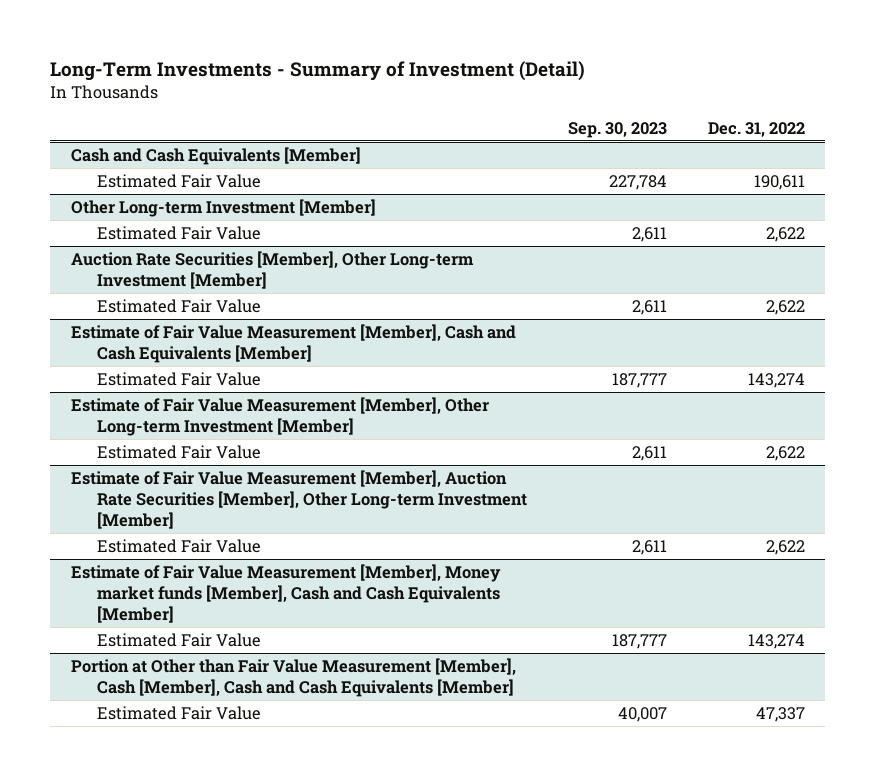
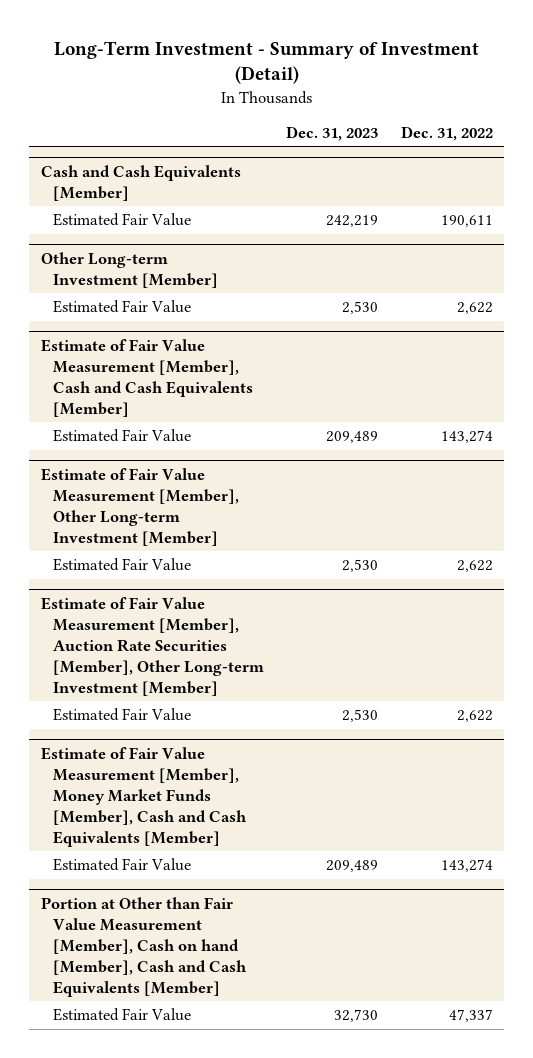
- Long-Term Investments - Summary of Investment (Detail)
+ Long-Term Investment - Summary of Investment (Detail)
- | Sep. 30, 2023 | Dec. 31, 2022
+ | Dec. 31, 2023 | Dec. 31, 2022
- Auction Rate Securities [Member], Other Long-term Investment [Member]
- Estimated Fair Value | 2,611 | 2,622
- Estimate of Fair Value Measurement [Member], Money market funds [Member], Cash and Cash Equivalents [Member]
+ Estimate of Fair Value Measurement [Member], Money Market Funds [Member], Cash and Cash Equivalents [Member]
- Portion at Other than Fair Value Measurement [Member], Cash [Member], Cash and Cash Equivalents [Member]
+ Portion at Other than Fair Value Measurement [Member], Cash on hand [Member], Cash and Cash Equivalents [Member]

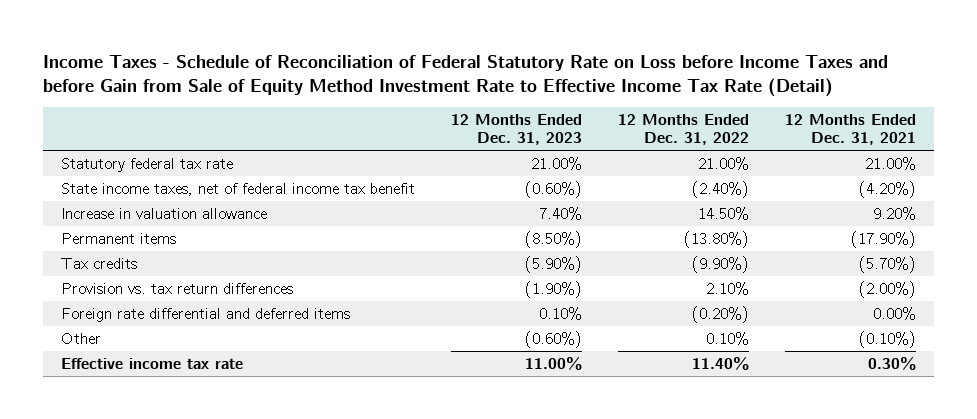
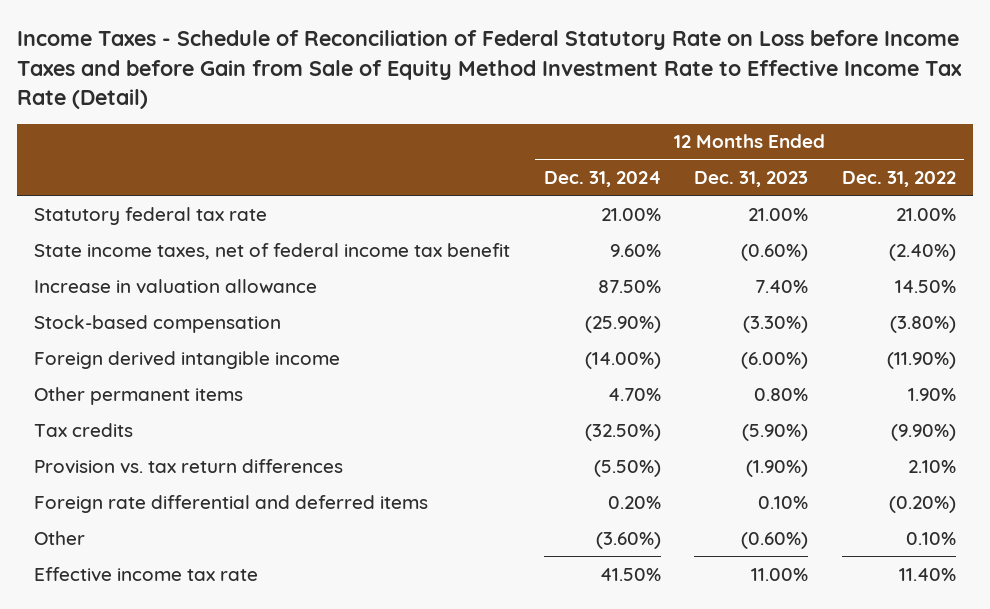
- | 12 Months Ended Dec. 31, 2023 | 12 Months Ended Dec. 31, 2022 | 12 Months Ended Dec. 31, 2021
+ | 12 Months Ended Dec. 31, 2024 | 12 Months Ended Dec. 31, 2023 | 12 Months Ended Dec. 31, 2022
- Permanent items | (8.50%) | (13.80%) | (17.90%)
+ Stock-based compensation | (25.90%) | (3.30%) | (3.80%)
+ Foreign derived intangible income | (14.00%) | (6.00%) | (11.90%)
+ Other permanent items | 4.70% | 0.80% | 1.90%

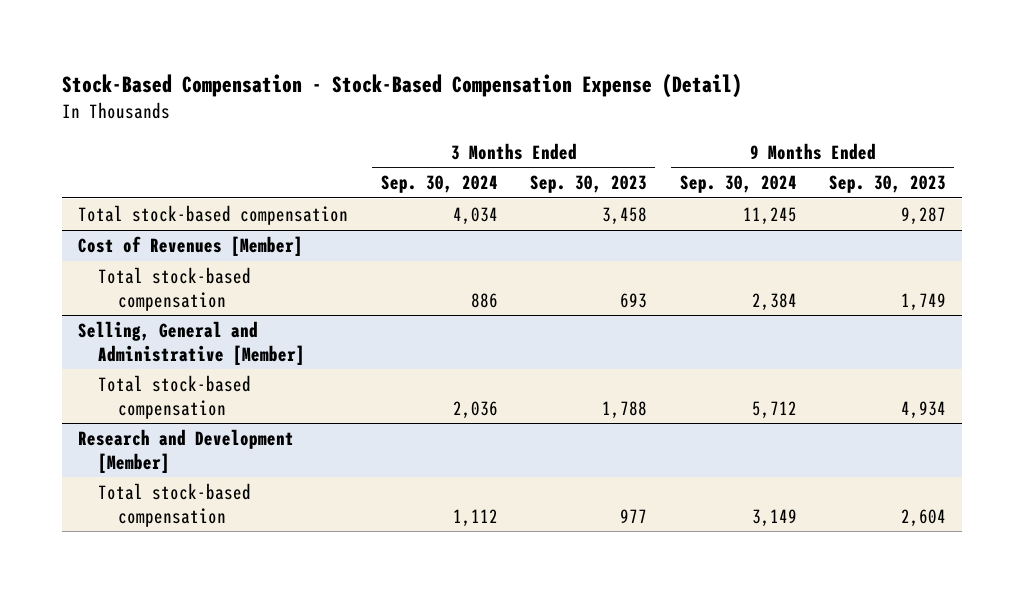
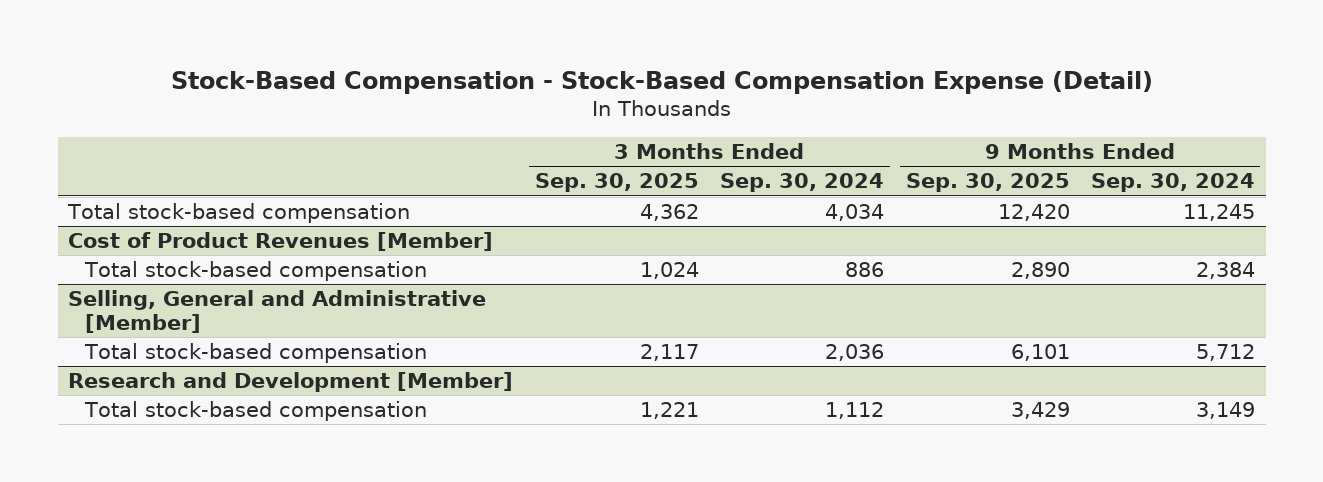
- | 3 Months Ended Sep. 30, 2024 | 3 Months Ended Sep. 30, 2023 | 9 Months Ended Sep. 30, 2024 | 9 Months Ended Sep. 30, 2023
+ | 3 Months Ended Sep. 30, 2025 | 3 Months Ended Sep. 30, 2024 | 9 Months Ended Sep. 30, 2025 | 9 Months Ended Sep. 30, 2024
- Cost of Revenues [Member]
+ Cost of Product Revenues [Member]

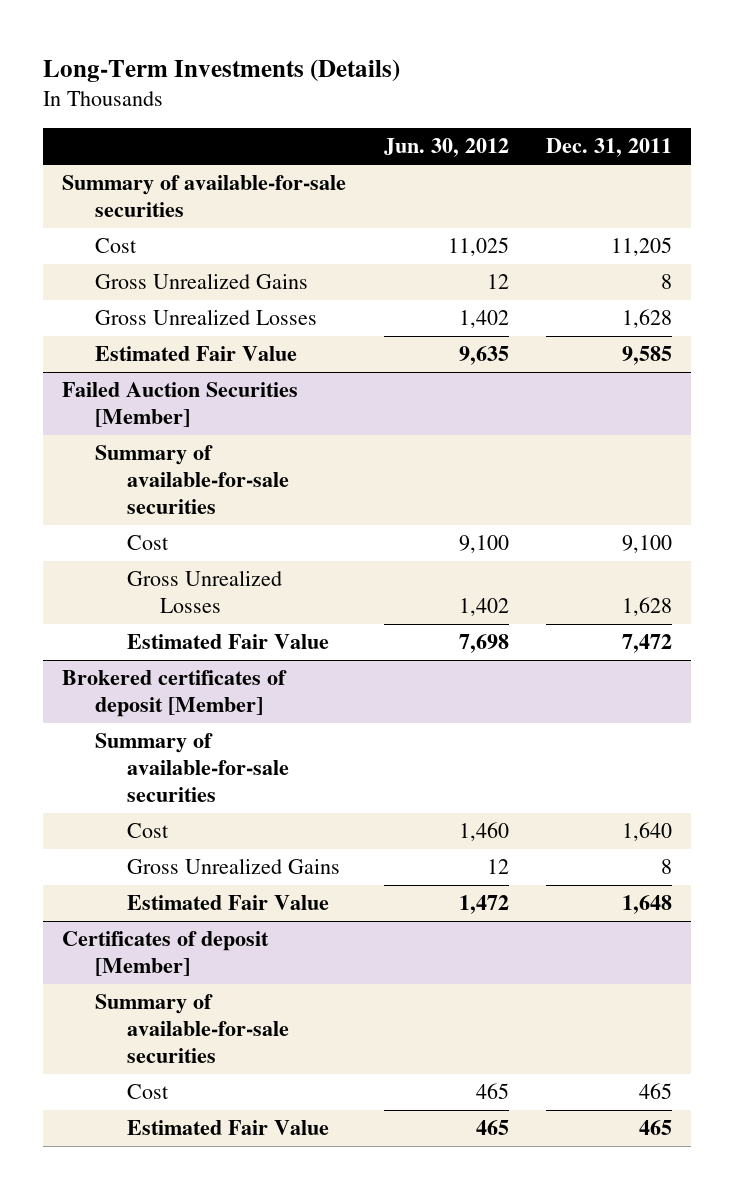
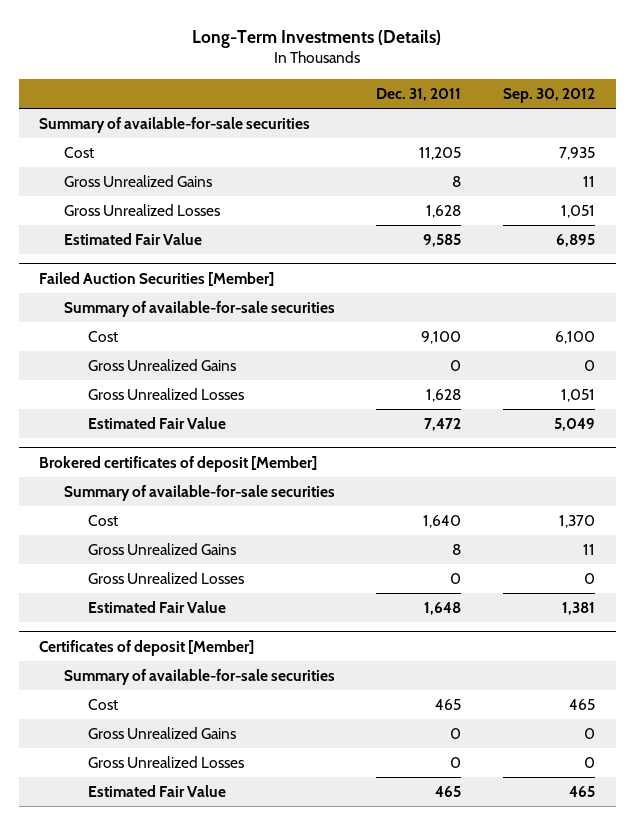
- | Jun. 30, 2012 | Dec. 31, 2011
+ | Dec. 31, 2011 | Sep. 30, 2012
@ Failed Auction Securities [Member]
+ Gross Unrealized Gains | 0 | 0
@ Brokered certificates of deposit [Member]
+ Gross Unrealized Losses | 0 | 0
@ Certificates of deposit [Member]
+ Gross Unrealized Gains | 0 | 0
+ Gross Unrealized Losses | 0 | 0

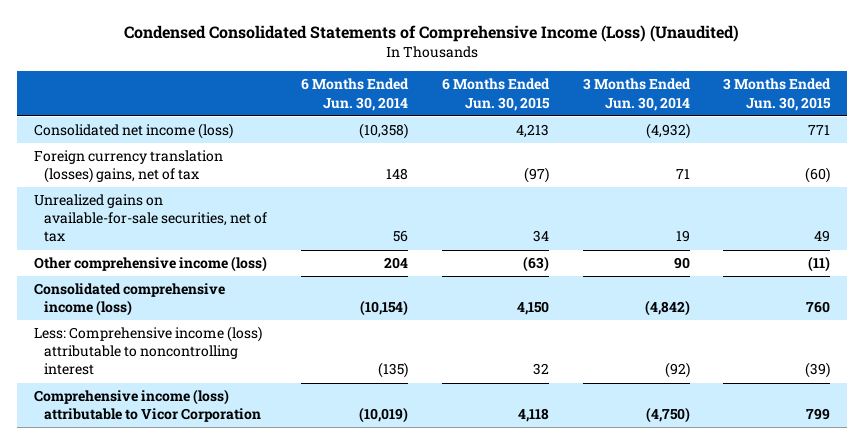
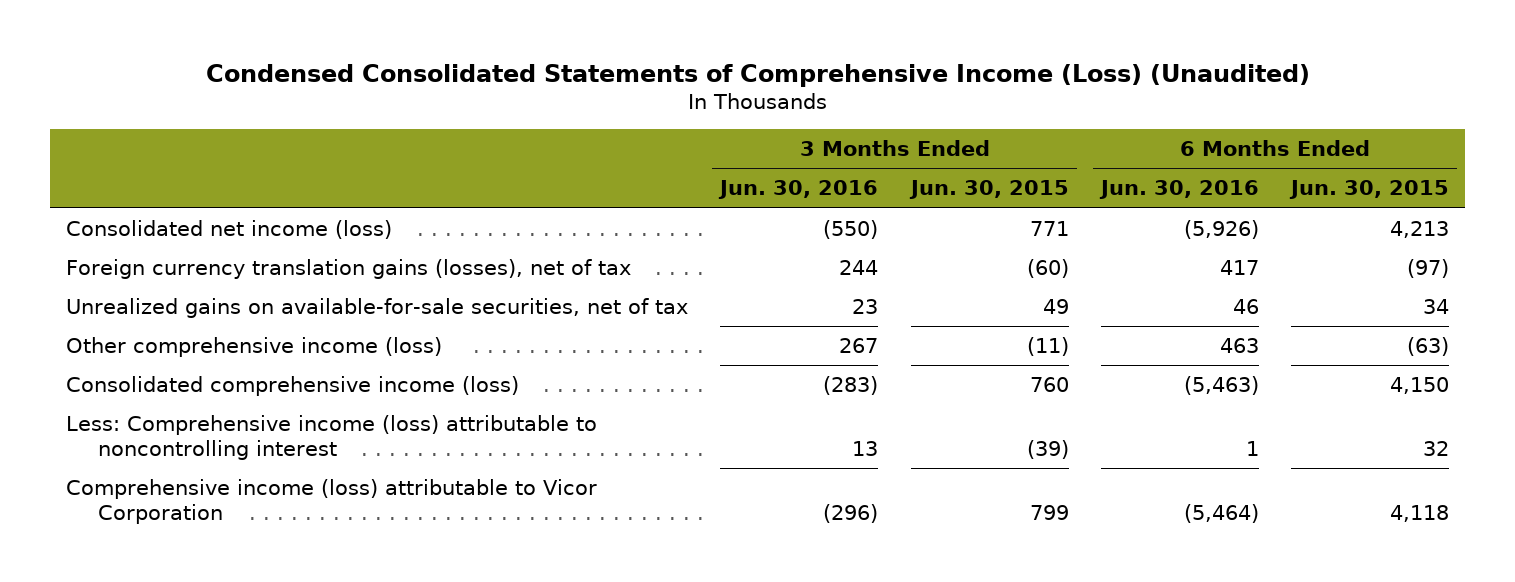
- | 6 Months Ended Jun. 30, 2014 | 6 Months Ended Jun. 30, 2015 | 3 Months Ended Jun. 30, 2014 | 3 Months Ended Jun. 30, 2015
+ | 3 Months Ended Jun. 30, 2016 | 3 Months Ended Jun. 30, 2015 | 6 Months Ended Jun. 30, 2016 | 6 Months Ended Jun. 30, 2015
- Foreign currency translation (losses) gains, net of tax | 148 | (97) | 71 | (60)
+ Foreign currency translation gains (losses), net of tax | 244 | (60) | 417 | (97)

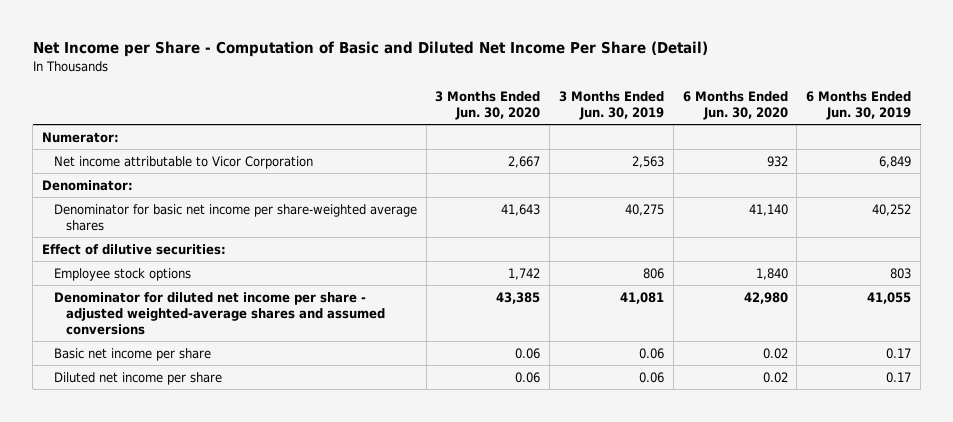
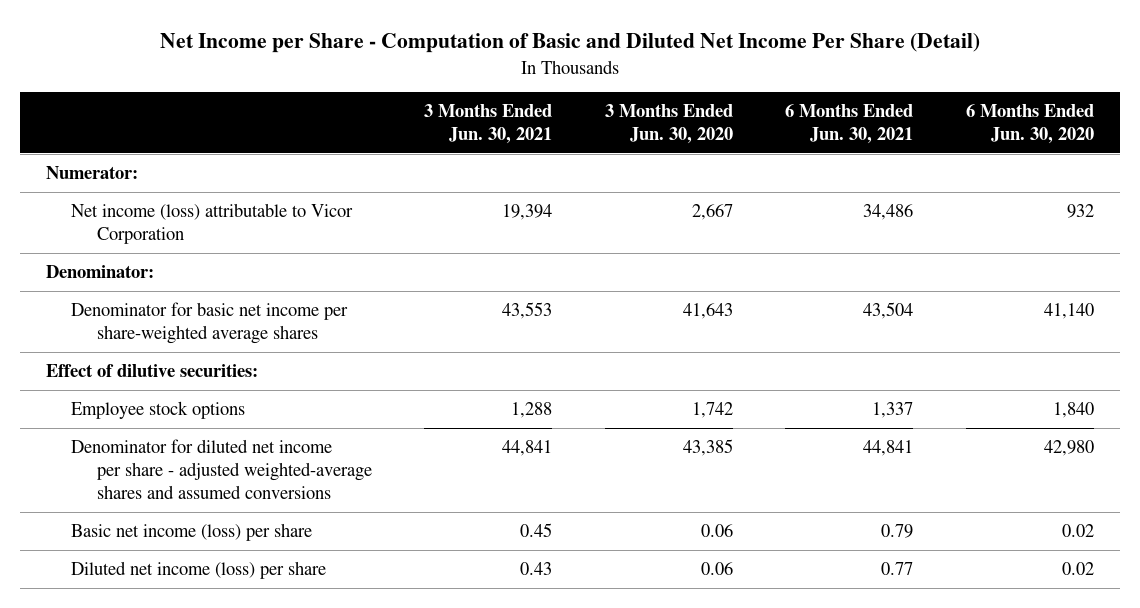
- | 3 Months Ended Jun. 30, 2020 | 3 Months Ended Jun. 30, 2019 | 6 Months Ended Jun. 30, 2020 | 6 Months Ended Jun. 30, 2019
+ | 3 Months Ended Jun. 30, 2021 | 3 Months Ended Jun. 30, 2020 | 6 Months Ended Jun. 30, 2021 | 6 Months Ended Jun. 30, 2020
- Net income attributable to Vicor Corporation | 2,667 | 2,563 | 932 | 6,849
+ Net income (loss) attributable to Vicor Corporation | 19,394 | 2,667 | 34,486 | 932
- Basic net income per share | 0.06 | 0.06 | 0.02 | 0.17
- Diluted net income per share | 0.06 | 0.06 | 0.02 | 0.17
+ Basic net income (loss) per share | 0.45 | 0.06 | 0.79 | 0.02
+ Diluted net income (loss) per share | 0.43 | 0.06 | 0.77 | 0.02

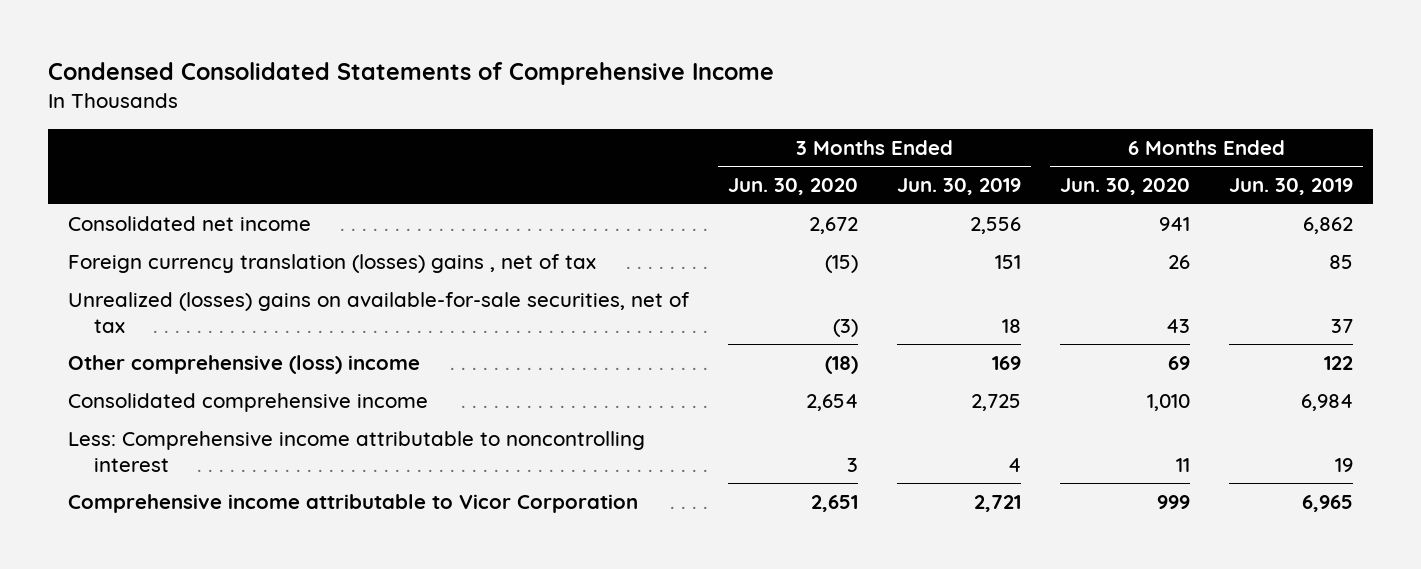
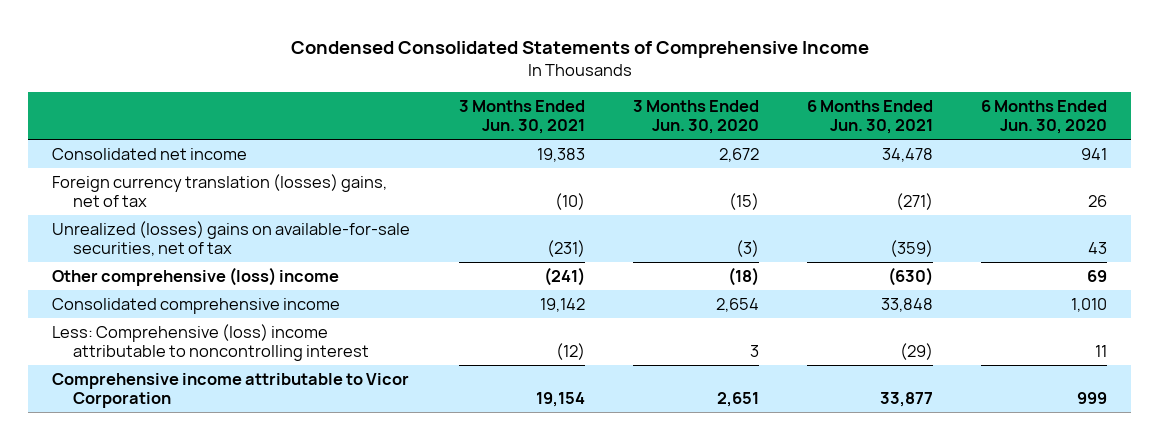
- | 3 Months Ended Jun. 30, 2020 | 3 Months Ended Jun. 30, 2019 | 6 Months Ended Jun. 30, 2020 | 6 Months Ended Jun. 30, 2019
+ | 3 Months Ended Jun. 30, 2021 | 3 Months Ended Jun. 30, 2020 | 6 Months Ended Jun. 30, 2021 | 6 Months Ended Jun. 30, 2020
- Foreign currency translation (losses) gains , net of tax | (15) | 151 | 26 | 85
+ Foreign currency translation (losses) gains, net of tax | (10) | (15) | (271) | 26
- Less: Comprehensive income attributable to noncontrolling interest | 3 | 4 | 11 | 19
+ Less: Comprehensive (loss) income attributable to noncontrolling interest | (12) | 3 | (29) | 11

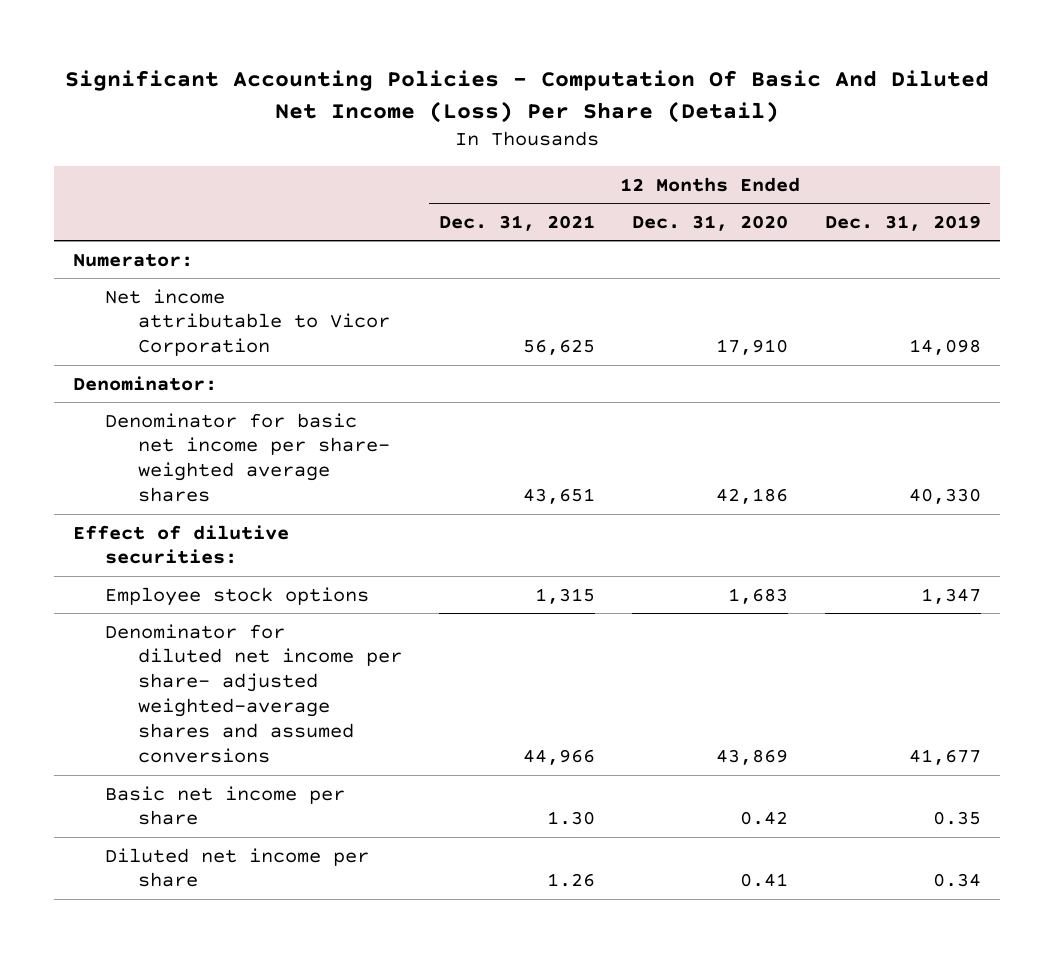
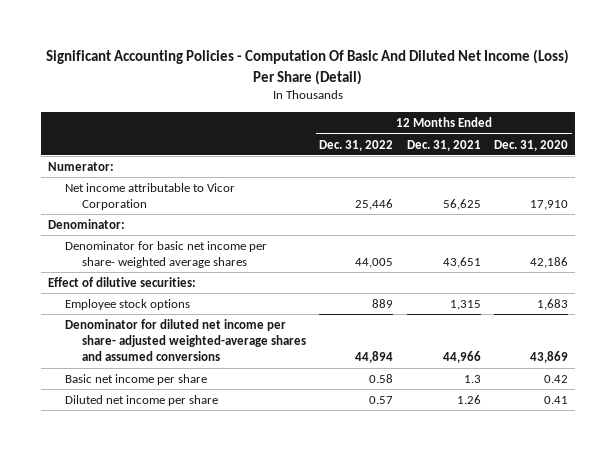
- | 12 Months Ended Dec. 31, 2021 | 12 Months Ended Dec. 31, 2020 | 12 Months Ended Dec. 31, 2019
+ | 12 Months Ended Dec. 31, 2022 | 12 Months Ended Dec. 31, 2021 | 12 Months Ended Dec. 31, 2020
- Basic net income per share | 1.30 | 0.42 | 0.35
+ Basic net income per share | 0.58 | 1.3 | 0.42

